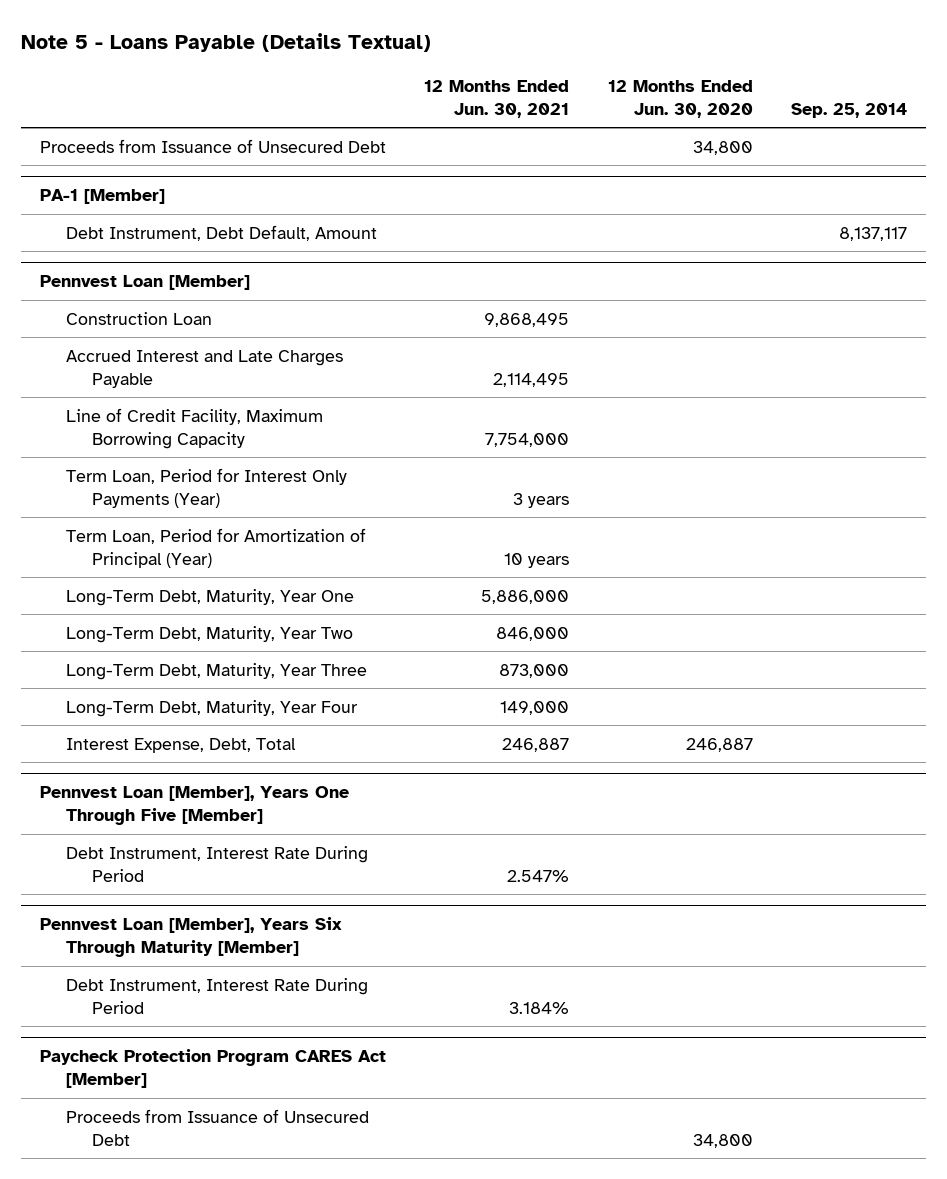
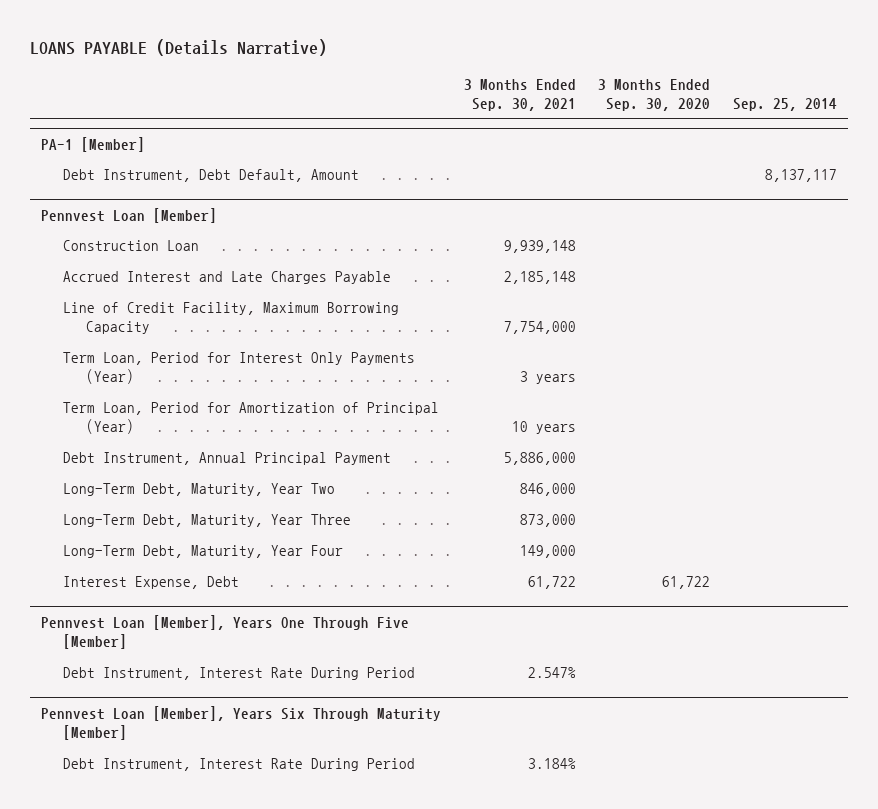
- Note 5 - Loans Payable (Details Textual)
+ LOANS PAYABLE (Details Narrative)
- | 12 Months Ended Jun. 30, 2021 | 12 Months Ended Jun. 30, 2020 | Sep. 25, 2014
+ | 3 Months Ended Sep. 30, 2021 | 3 Months Ended Sep. 30, 2020 | Sep. 25, 2014
- Proceeds from Issuance of Unsecured Debt | | 34,800 |
@ Pennvest Loan [Member]
- Long-Term Debt, Maturity, Year One | 5,886,000 | |
+ Debt Instrument, Annual Principal Payment | 5,886,000 | |
- Interest Expense, Debt, Total | 246,887 | 246,887 |
+ Interest Expense, Debt | 61,722 | 61,722 |
- Paycheck Protection Program CARES Act [Member]
- Proceeds from Issuance of Unsecured Debt | | 34,800 |

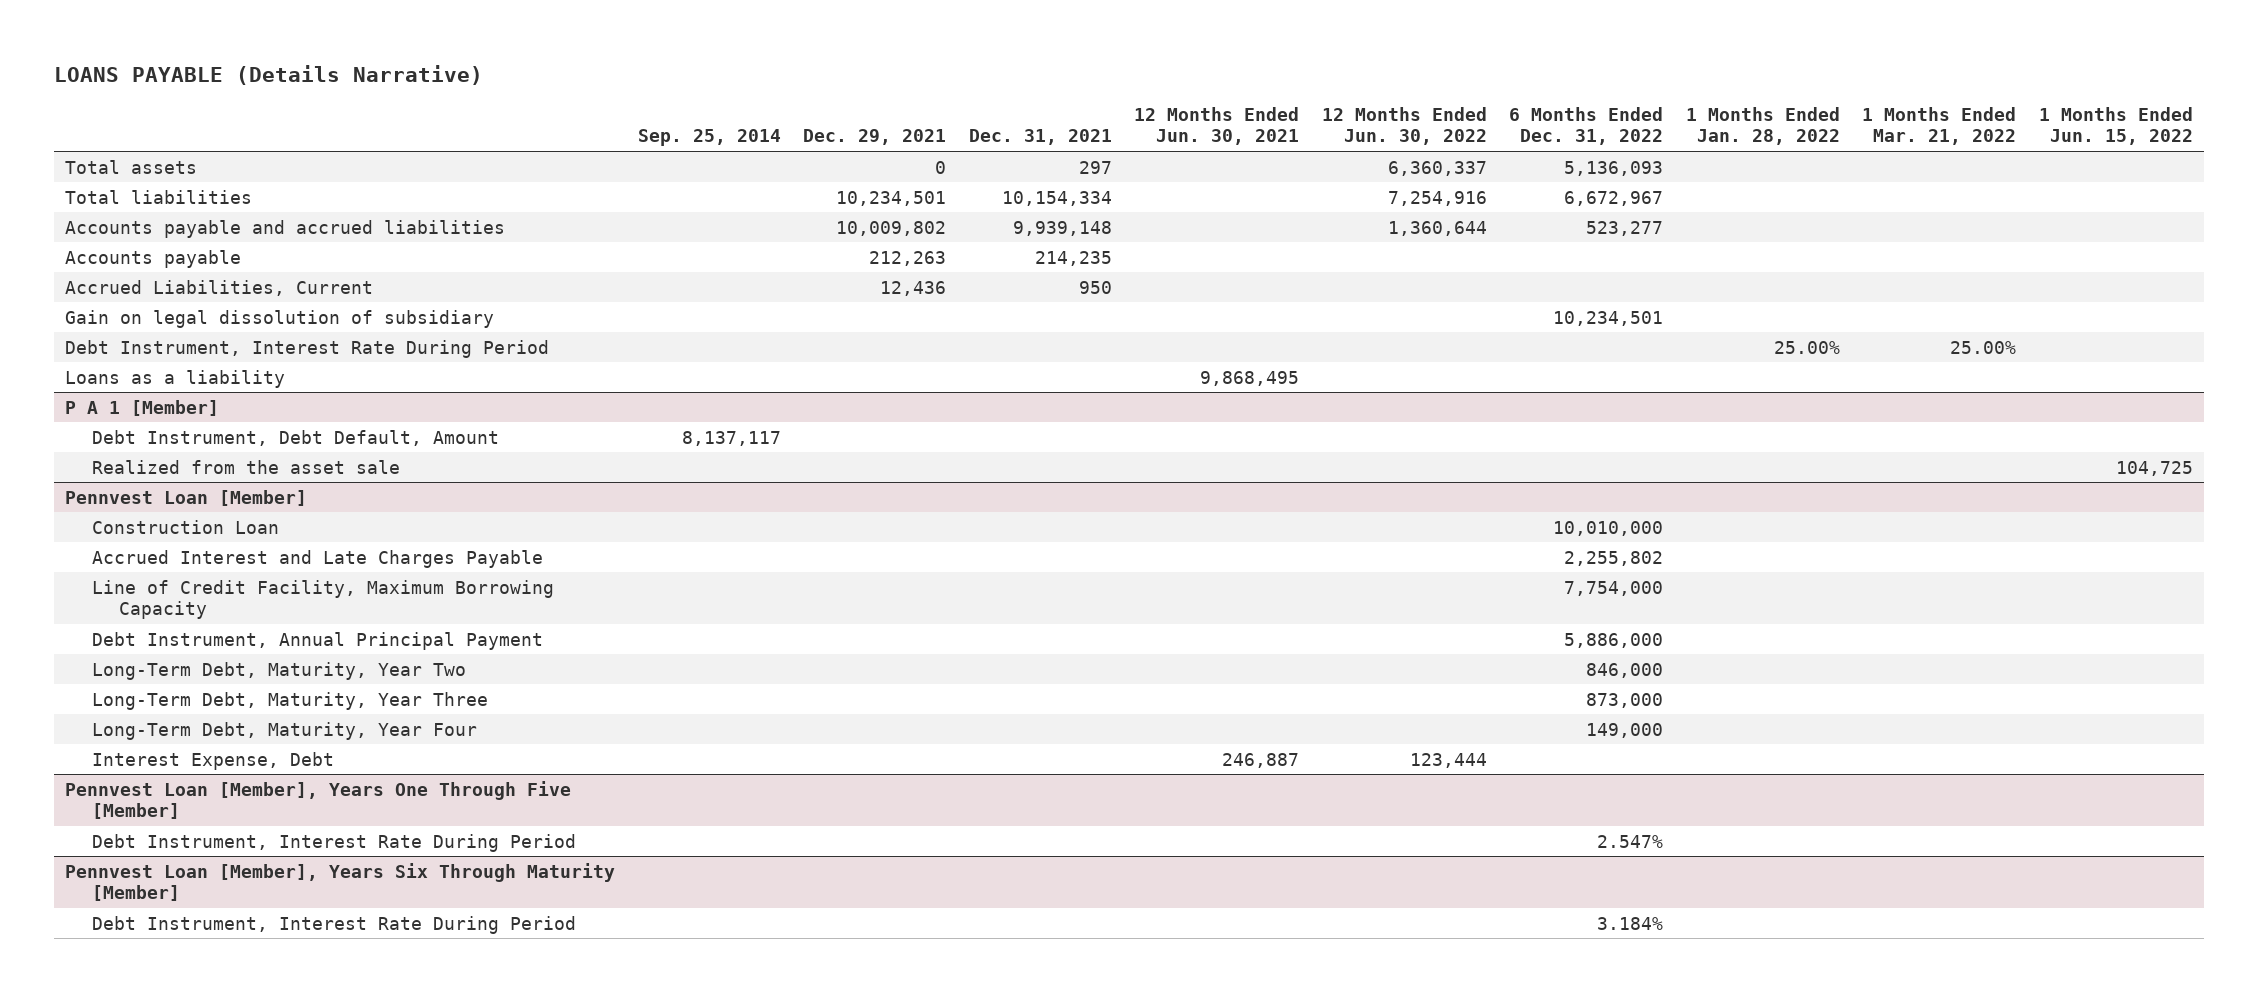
- | 3 Months Ended Sep. 30, 2021 | 3 Months Ended Sep. 30, 2020 | Sep. 25, 2014
+ | Sep. 25, 2014 | Dec. 29, 2021 | Dec. 31, 2021 | 12 Months Ended Jun. 30, 2021 | 12 Months Ended Jun. 30, 2022 | 6 Months Ended Dec. 31, 2022 | 1 Months Ended Jan. 28, 2022 | 1 Months Ended Mar. 21, 2022 | 1 Months Ended Jun. 15, 2022
- PA-1 [Member]
+ Total assets | | 0 | 297 | | 6,360,337 | 5,136,093 | | |
+ Total liabilities | | 10,234,501 | 10,154,334 | | 7,254,916 | 6,672,967 | | |
+ Accounts payable and accrued liabilities | | 10,009,802 | 9,939,148 | | 1,360,644 | 523,277 | | |
+ Accounts payable | | 212,263 | 214,235 | | | | | |
+ Accrued Liabilities, Current | | 12,436 | 950 | | | | | |
+ Gain on legal dissolution of subsidiary | | | | | | 10,234,501 | | |
+ Debt Instrument, Interest Rate During Period | | | | | | | 25.00% | 25.00% |
+ Loans as a liability | | | | 9,868,495 | | | | |
+ P A 1 [Member]
+ Realized from the asset sale | | | | | | | | | 104,725
@ Pennvest Loan [Member]
- Term Loan, Period for Interest Only Payments (Year) | 3 years | |
- Term Loan, Period for Amortization of Principal (Year) | 10 years | |

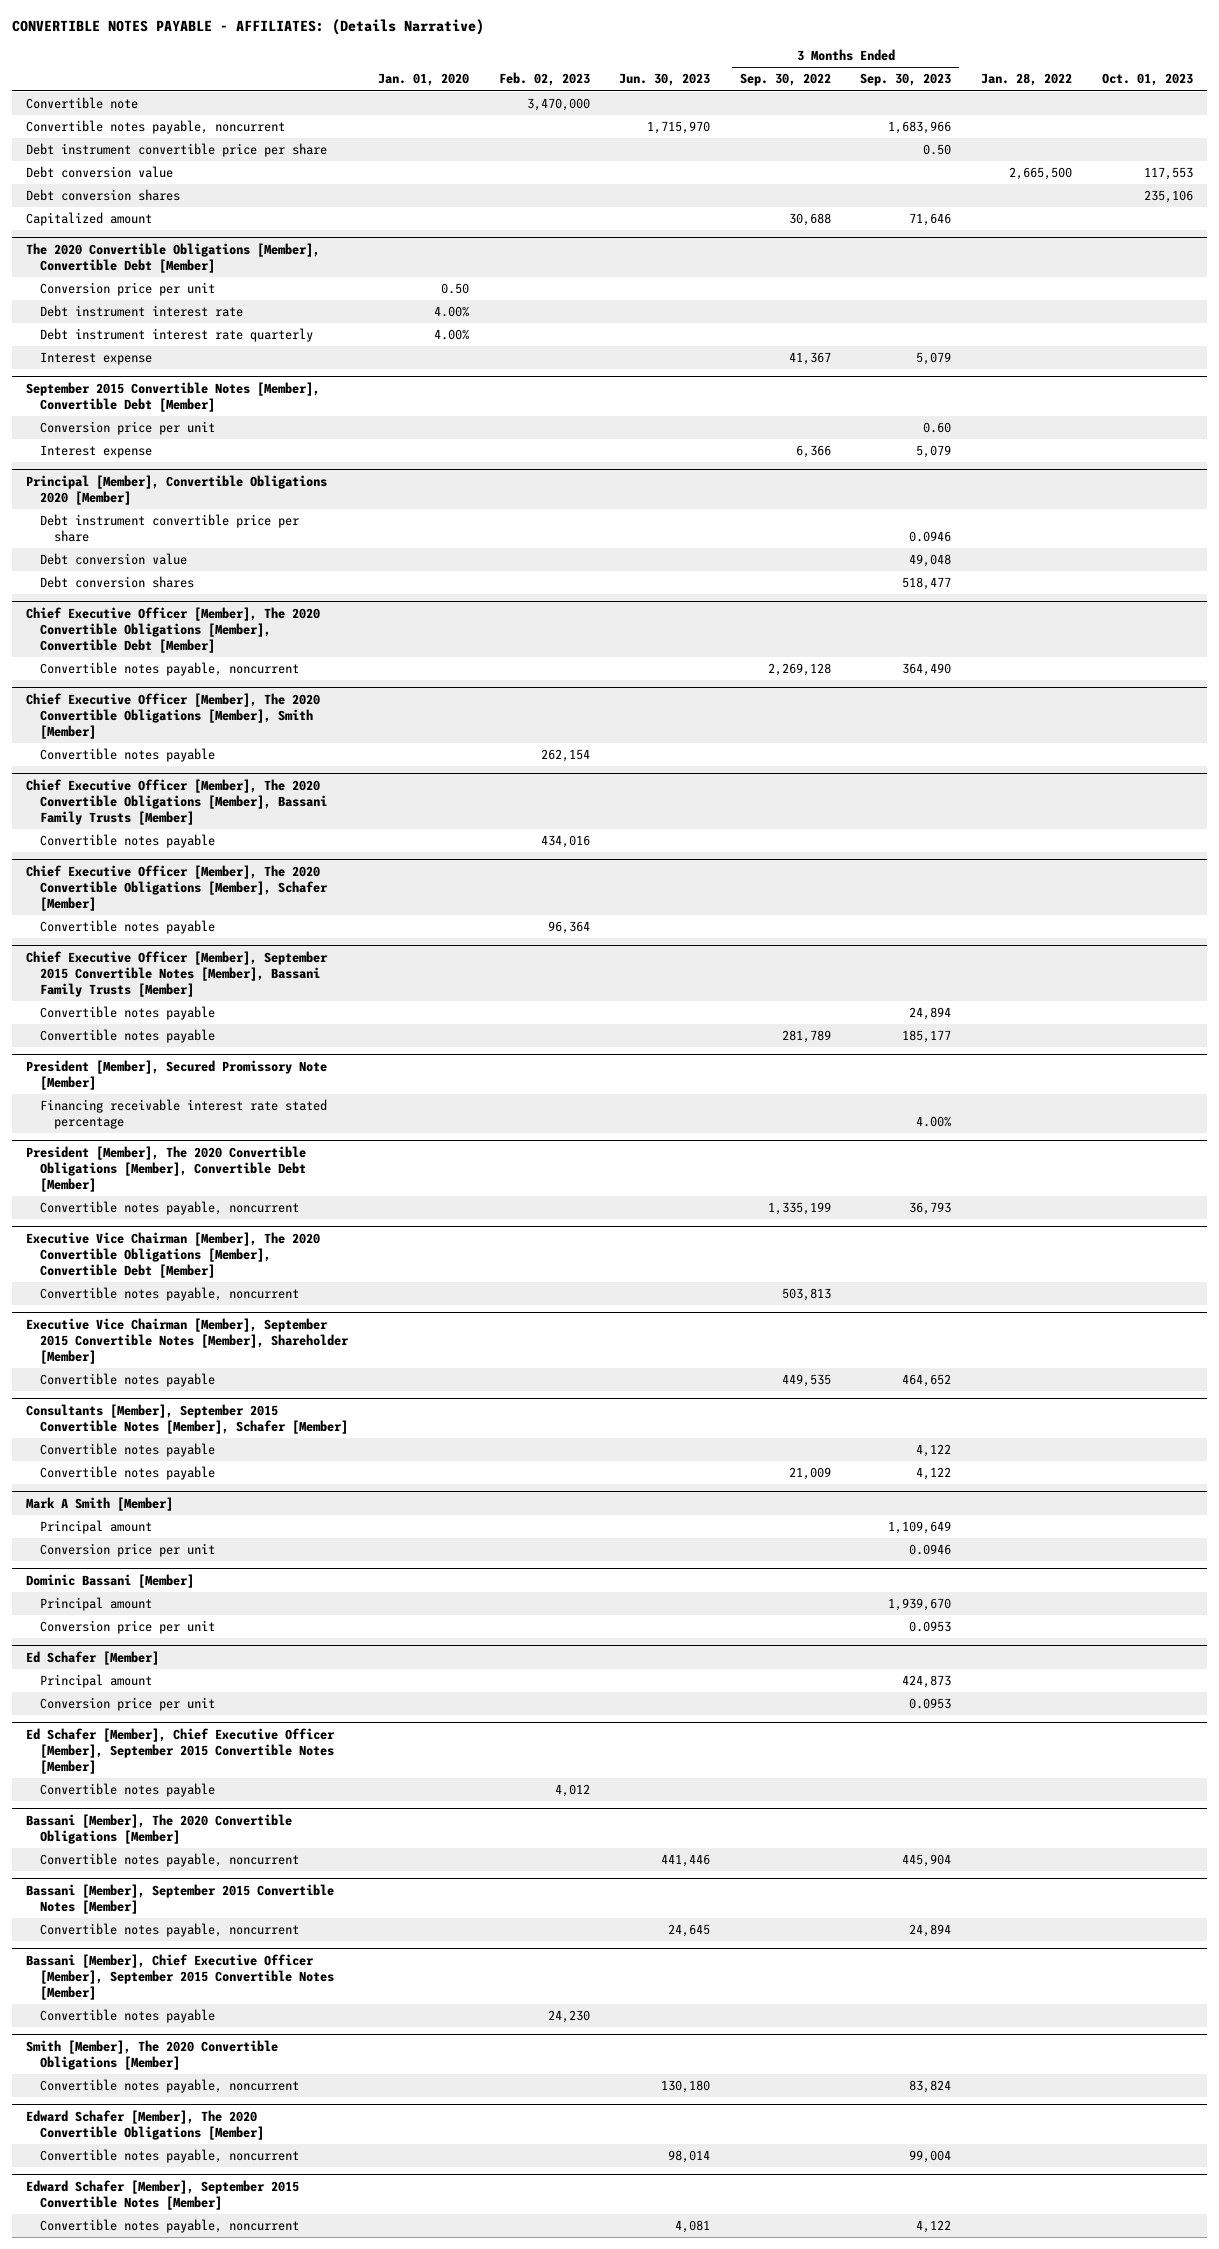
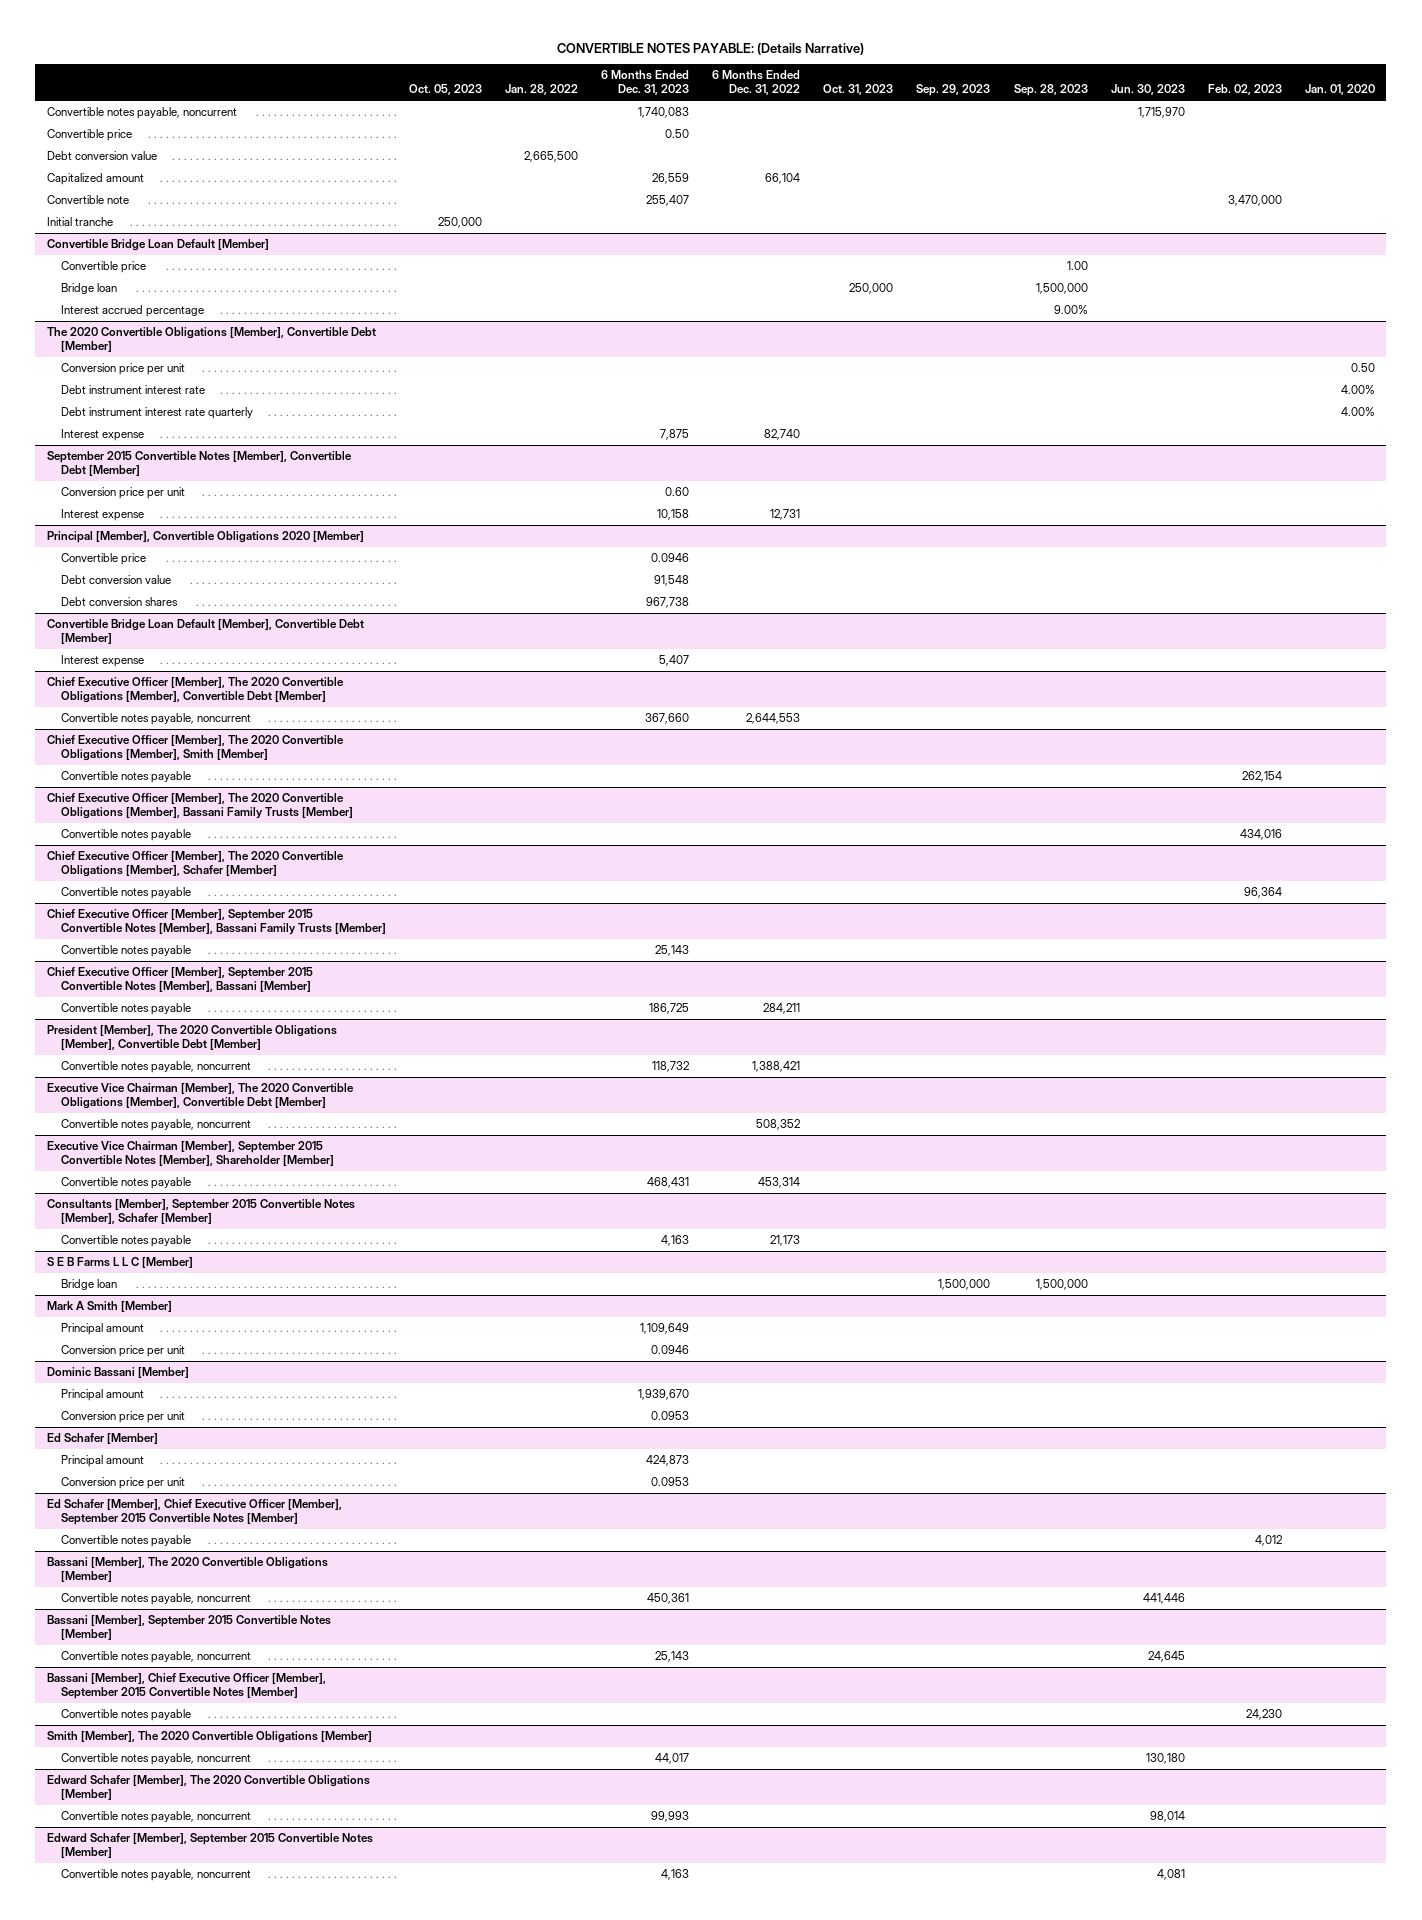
- CONVERTIBLE NOTES PAYABLE - AFFILIATES: (Details Narrative)
+ CONVERTIBLE NOTES PAYABLE: (Details Narrative)
- | Jan. 01, 2020 | Feb. 02, 2023 | Jun. 30, 2023 | 3 Months Ended Sep. 30, 2022 | 3 Months Ended Sep. 30, 2023 | Jan. 28, 2022 | Oct. 01, 2023
+ | Oct. 05, 2023 | Jan. 28, 2022 | 6 Months Ended Dec. 31, 2023 | 6 Months Ended Dec. 31, 2022 | Oct. 31, 2023 | Sep. 29, 2023 | Sep. 28, 2023 | Jun. 30, 2023 | Feb. 02, 2023 | Jan. 01, 2020
- Debt instrument convertible price per share | | | | | 0.50 | |
+ Convertible price | | | 0.50 | | | | | | |
- Debt conversion shares | | | | | | | 235,106
moved down: Convertible note | | | 255,407 | | | | | | 3,470,000 |
+ Initial tranche | 250,000 | | | | | | | | |
+ Convertible Bridge Loan Default [Member]
+ Convertible price | | | | | | | 1.00 | | |
+ Bridge loan | | | | | 250,000 | | 1,500,000 | | |
+ Interest accrued percentage | | | | | | | 9.00% | | |
@ Principal [Member], Convertible Obligations 2020 [Member]
- Debt instrument convertible price per share | | | | | 0.0946 | |
+ Convertible price | | | 0.0946 | | | | | | |
+ Convertible Bridge Loan Default [Member], Convertible Debt [Member]
+ Interest expense | | | 5,407 | | | | | | |
@ Chief Executive Officer [Member], September 2015 Convertible Notes [Member], Bassani Family Trusts [Member]
- Convertible notes payable | | | | 281,789 | 185,177 | |
- President [Member], Secured Promissory Note [Member]
- Financing receivable interest rate stated percentage | | | | | 4.00% | |
+ Chief Executive Officer [Member], September 2015 Convertible Notes [Member], Bassani [Member]
+ Convertible notes payable | | | 186,725 | 284,211 | | | | | |
@ Consultants [Member], September 2015 Convertible Notes [Member], Schafer [Member]
- Convertible notes payable | | | | 21,009 | 4,122 | |
+ S E B Farms L L C [Member]
+ Bridge loan | | | | | | 1,500,000 | 1,500,000 | | |

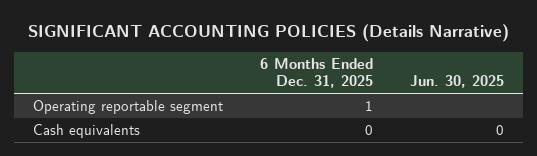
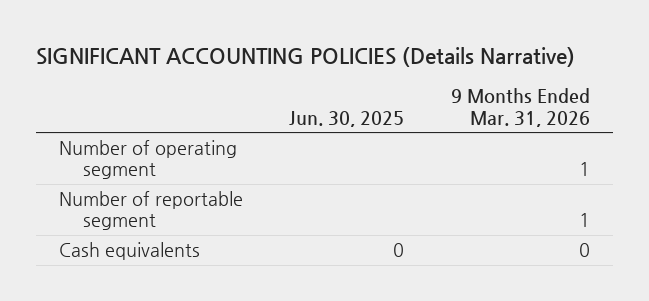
- | 6 Months Ended Dec. 31, 2025 | Jun. 30, 2025
+ | Jun. 30, 2025 | 9 Months Ended Mar. 31, 2026
- Operating reportable segment | 1 |
+ Number of operating segment | | 1
+ Number of reportable segment | | 1

